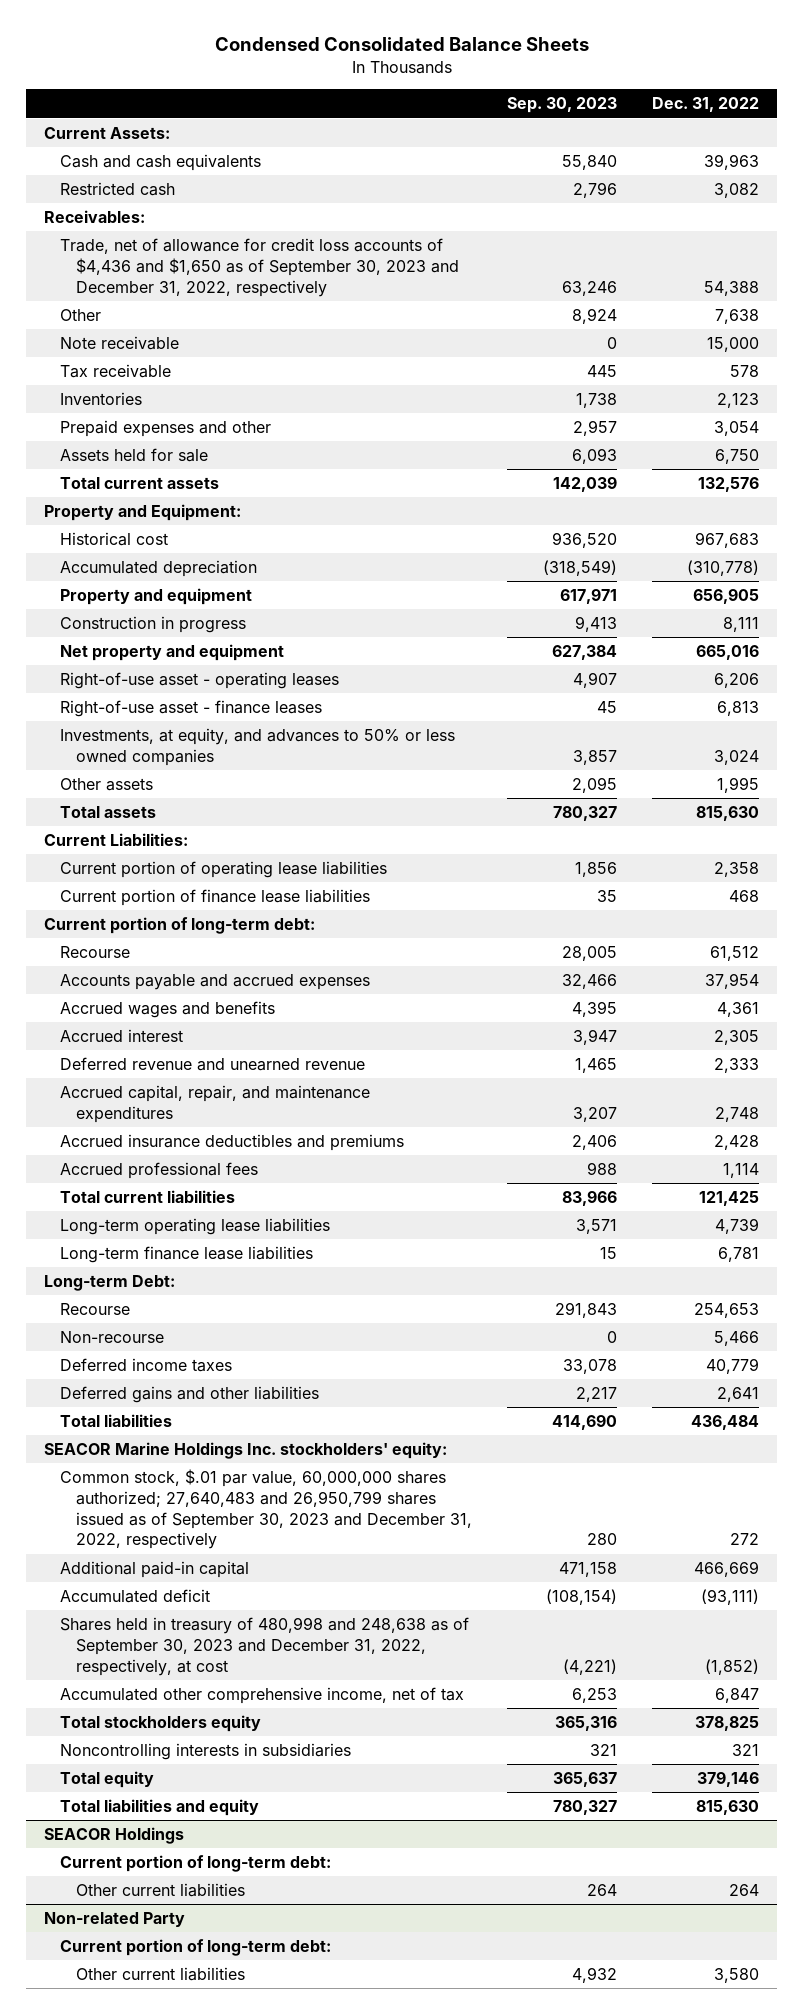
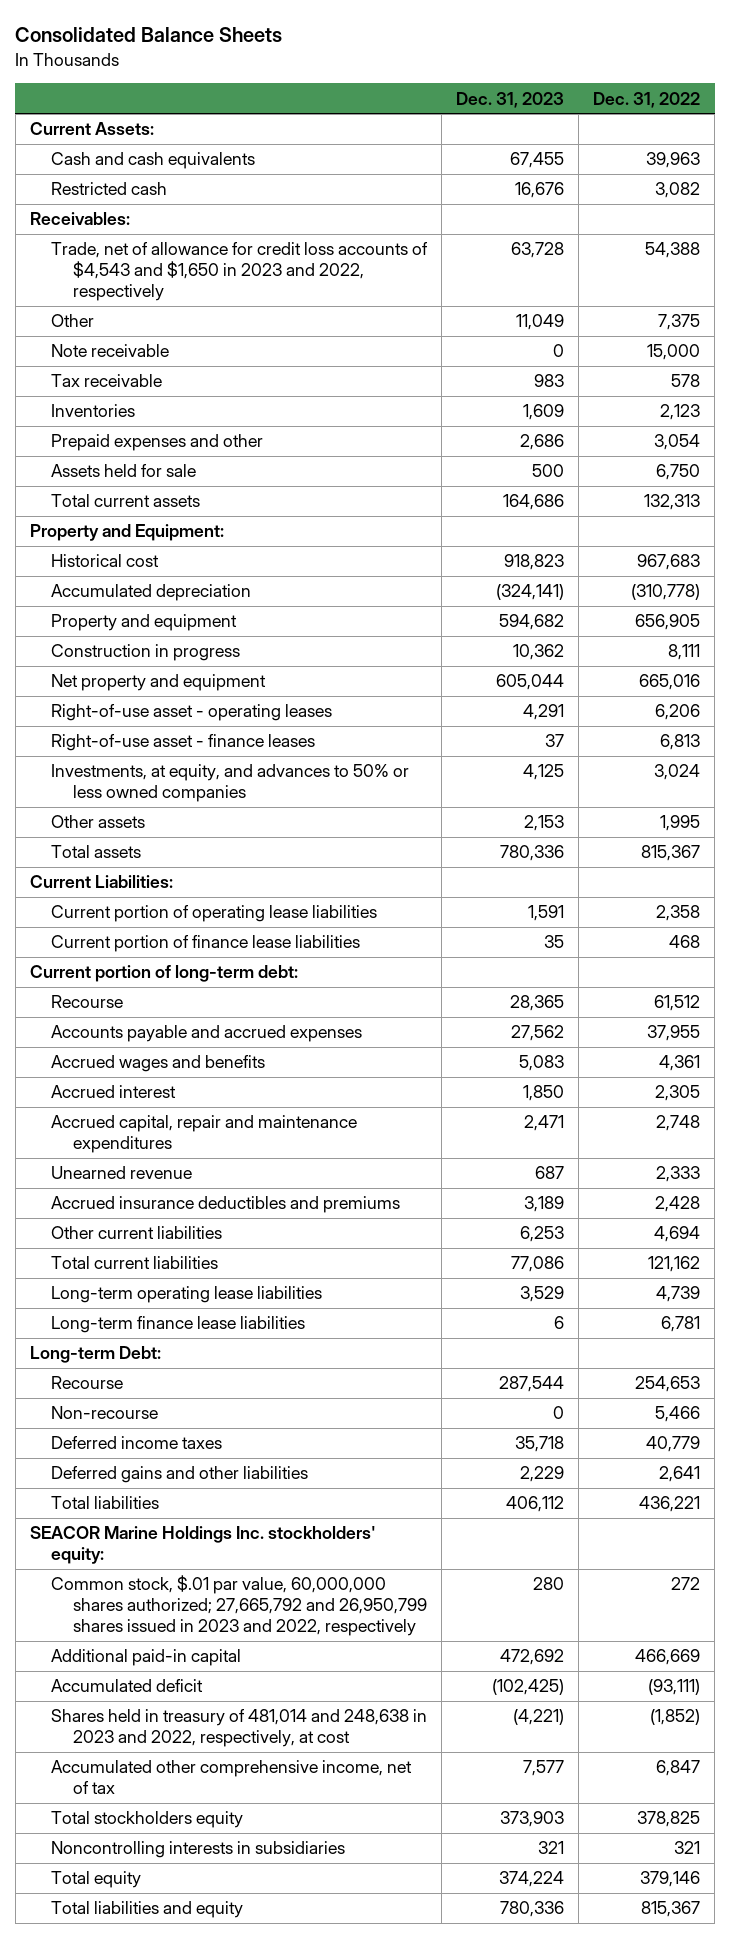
- Condensed Consolidated Balance Sheets
+ Consolidated Balance Sheets
- | Sep. 30, 2023 | Dec. 31, 2022
+ | Dec. 31, 2023 | Dec. 31, 2022
- Trade, net of allowance for credit loss accounts of $4,436 and $1,650 as of September 30, 2023 and December 31, 2022, respectively | 63,246 | 54,388
- Other | 8,924 | 7,638
+ Trade, net of allowance for credit loss accounts of $4,543 and $1,650 in 2023 and 2022, respectively | 63,728 | 54,388
+ Other | 11,049 | 7,375
- Total current assets | 142,039 | 132,576
+ Total current assets | 164,686 | 132,313
- Total assets | 780,327 | 815,630
+ Total assets | 780,336 | 815,367
- Accounts payable and accrued expenses | 32,466 | 37,954
+ Accounts payable and accrued expenses | 27,562 | 37,955
- Deferred revenue and unearned revenue | 1,465 | 2,333
- Accrued capital, repair, and maintenance expenditures | 3,207 | 2,748
+ Accrued capital, repair and maintenance expenditures | 2,471 | 2,748
+ Unearned revenue | 687 | 2,333
- Accrued professional fees | 988 | 1,114
- Total current liabilities | 83,966 | 121,425
+ Other current liabilities | 6,253 | 4,694
+ Total current liabilities | 77,086 | 121,162
- Total liabilities | 414,690 | 436,484
+ Total liabilities | 406,112 | 436,221
- Common stock, $.01 par value, 60,000,000 shares authorized; 27,640,483 and 26,950,799 shares issued as of September 30, 2023 and December 31, 2022, respectively | 280 | 272
+ Common stock, $.01 par value, 60,000,000 shares authorized; 27,665,792 and 26,950,799 shares issued in 2023 and 2022, respectively | 280 | 272
- Shares held in treasury of 480,998 and 248,638 as of September 30, 2023 and December 31, 2022, respectively, at cost | (4,221) | (1,852)
+ Shares held in treasury of 481,014 and 248,638 in 2023 and 2022, respectively, at cost | (4,221) | (1,852)
- Total liabilities and equity | 780,327 | 815,630
- SEACOR Holdings
- Current portion of long-term debt:
- Other current liabilities | 264 | 264
- Non-related Party
- Current portion of long-term debt:
- Other current liabilities | 4,932 | 3,580
+ Total liabilities and equity | 780,336 | 815,367

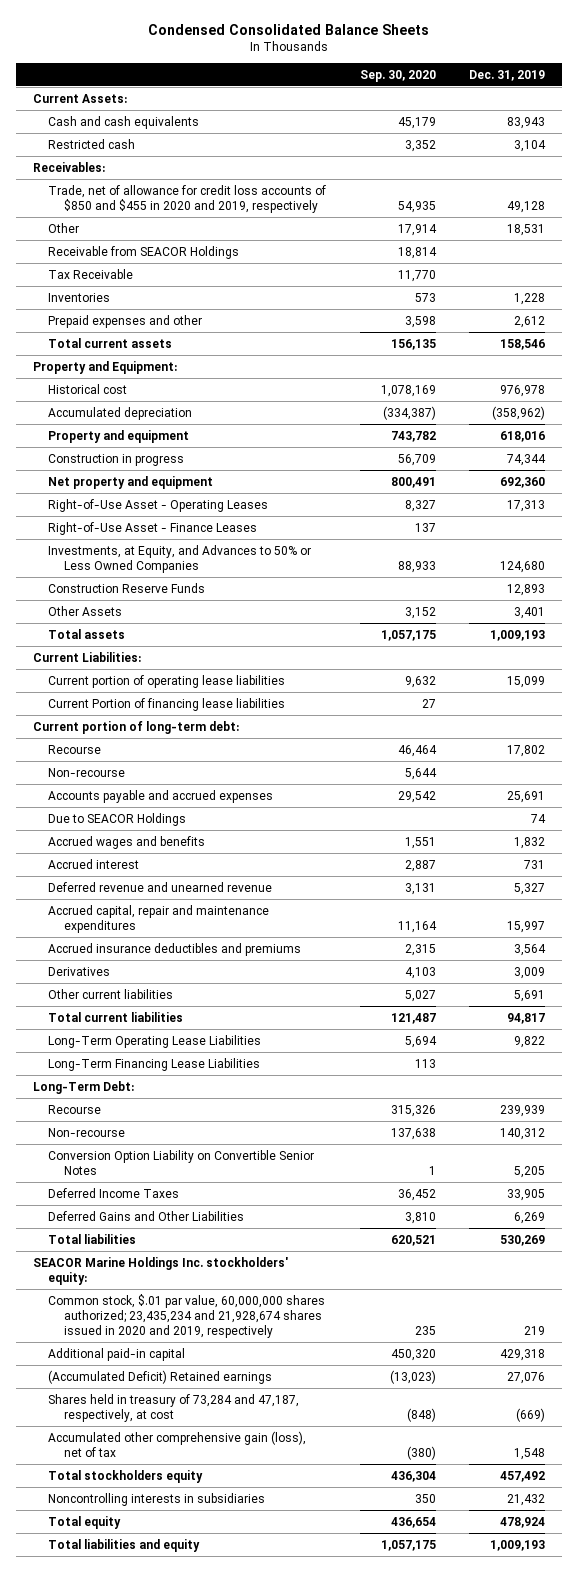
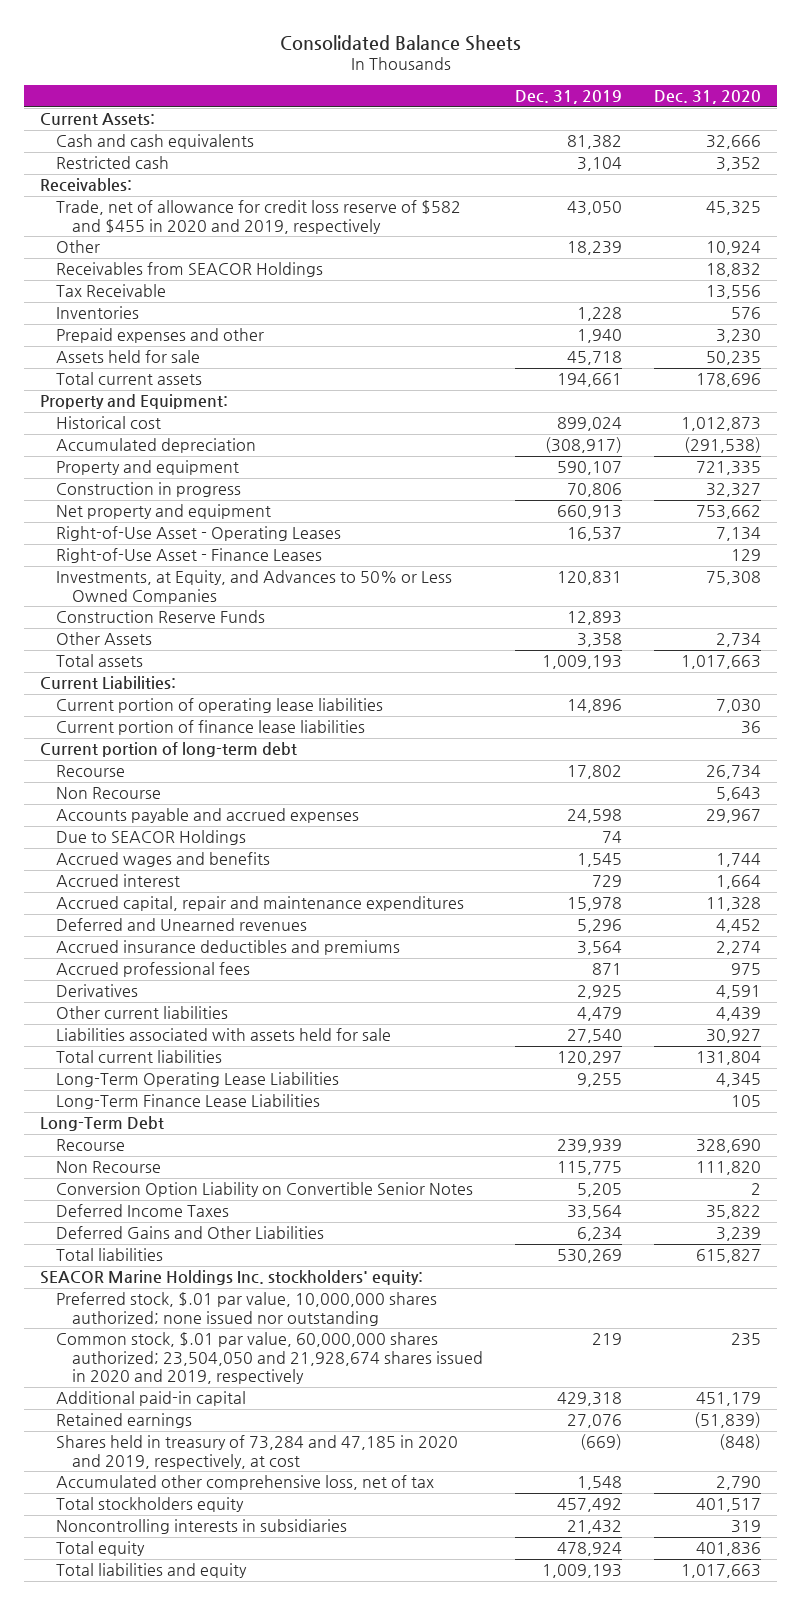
- Condensed Consolidated Balance Sheets
+ Consolidated Balance Sheets
- | Sep. 30, 2020 | Dec. 31, 2019
+ | Dec. 31, 2019 | Dec. 31, 2020
- Cash and cash equivalents | 45,179 | 83,943
+ Cash and cash equivalents | 81,382 | 32,666
- Trade, net of allowance for credit loss accounts of $850 and $455 in 2020 and 2019, respectively | 54,935 | 49,128
- Other | 17,914 | 18,531
- Receivable from SEACOR Holdings | 18,814 |
+ Trade, net of allowance for credit loss reserve of $582 and $455 in 2020 and 2019, respectively | 43,050 | 45,325
+ Other | 18,239 | 10,924
+ Receivables from SEACOR Holdings | | 18,832
- Prepaid expenses and other | 3,598 | 2,612
- Total current assets | 156,135 | 158,546
+ Prepaid expenses and other | 1,940 | 3,230
+ Assets held for sale | 45,718 | 50,235
+ Total current assets | 194,661 | 178,696
- Historical cost | 1,078,169 | 976,978
- Accumulated depreciation | (334,387) | (358,962)
- Property and equipment | 743,782 | 618,016
- Construction in progress | 56,709 | 74,344
- Net property and equipment | 800,491 | 692,360
- Right-of-Use Asset - Operating Leases | 8,327 | 17,313
+ Historical cost | 899,024 | 1,012,873
+ Accumulated depreciation | (308,917) | (291,538)
+ Property and equipment | 590,107 | 721,335
+ Construction in progress | 70,806 | 32,327
+ Net property and equipment | 660,913 | 753,662
+ Right-of-Use Asset - Operating Leases | 16,537 | 7,134
- Investments, at Equity, and Advances to 50% or Less Owned Companies | 88,933 | 124,680
+ Investments, at Equity, and Advances to 50% or Less Owned Companies | 120,831 | 75,308
- Other Assets | 3,152 | 3,401
+ Other Assets | 3,358 | 2,734
- Current portion of operating lease liabilities | 9,632 | 15,099
- Current Portion of financing lease liabilities | 27 |
- Current portion of long-term debt:
+ Current portion of operating lease liabilities | 14,896 | 7,030
+ Current portion of finance lease liabilities | | 36
+ Current portion of long-term debt
- Non-recourse | 5,644 |
- Accounts payable and accrued expenses | 29,542 | 25,691
+ Non Recourse | | 5,643
+ Accounts payable and accrued expenses | 24,598 | 29,967
- Accrued wages and benefits | 1,551 | 1,832
- Accrued interest | 2,887 | 731
- Deferred revenue and unearned revenue | 3,131 | 5,327
- Accrued capital, repair and maintenance expenditures | 11,164 | 15,997
+ Accrued wages and benefits | 1,545 | 1,744
+ Accrued interest | 729 | 1,664
+ Accrued capital, repair and maintenance expenditures | 15,978 | 11,328
+ Deferred and Unearned revenues | 5,296 | 4,452
- Derivatives | 4,103 | 3,009
- Other current liabilities | 5,027 | 5,691
- Total current liabilities | 121,487 | 94,817
- Long-Term Operating Lease Liabilities | 5,694 | 9,822
- Long-Term Financing Lease Liabilities | 113 |
- Long-Term Debt:
+ Accrued professional fees | 871 | 975
+ Derivatives | 2,925 | 4,591
+ Other current liabilities | 4,479 | 4,439
+ Liabilities associated with assets held for sale | 27,540 | 30,927
+ Total current liabilities | 120,297 | 131,804
+ Long-Term Operating Lease Liabilities | 9,255 | 4,345
+ Long-Term Finance Lease Liabilities | | 105
+ Long-Term Debt
- Non-recourse | 137,638 | 140,312
+ Non Recourse | 115,775 | 111,820
- Deferred Income Taxes | 36,452 | 33,905
- Deferred Gains and Other Liabilities | 3,810 | 6,269
+ Deferred Income Taxes | 33,564 | 35,822
+ Deferred Gains and Other Liabilities | 6,234 | 3,239
- Common stock, $.01 par value, 60,000,000 shares authorized; 23,435,234 and 21,928,674 shares issued in 2020 and 2019, respectively | 235 | 219
+ Preferred stock, $.01 par value, 10,000,000 shares authorized; none issued nor outstanding
+ Common stock, $.01 par value, 60,000,000 shares authorized; 23,504,050 and 21,928,674 shares issued in 2020 and 2019, respectively | 219 | 235
- (Accumulated Deficit) Retained earnings | (13,023) | 27,076
- Shares held in treasury of 73,284 and 47,187, respectively, at cost | (848) | (669)
- Accumulated other comprehensive gain (loss), net of tax | (380) | 1,548
+ Retained earnings | 27,076 | (51,839)
+ Shares held in treasury of 73,284 and 47,185 in 2020 and 2019, respectively, at cost | (669) | (848)
+ Accumulated other comprehensive loss, net of tax | 1,548 | 2,790

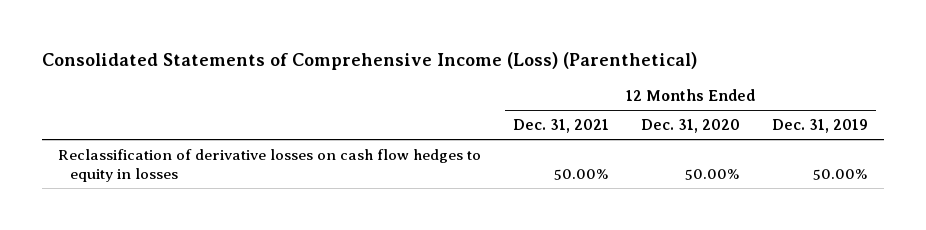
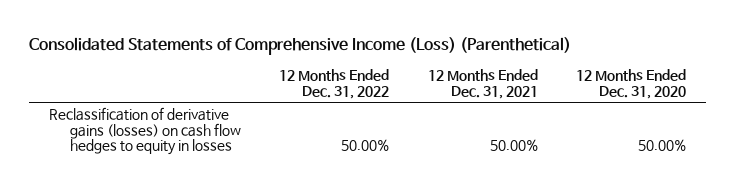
- | 12 Months Ended Dec. 31, 2021 | 12 Months Ended Dec. 31, 2020 | 12 Months Ended Dec. 31, 2019
+ | 12 Months Ended Dec. 31, 2022 | 12 Months Ended Dec. 31, 2021 | 12 Months Ended Dec. 31, 2020
- Reclassification of derivative losses on cash flow hedges to equity in losses | 50.00% | 50.00% | 50.00%
+ Reclassification of derivative gains (losses) on cash flow hedges to equity in losses | 50.00% | 50.00% | 50.00%

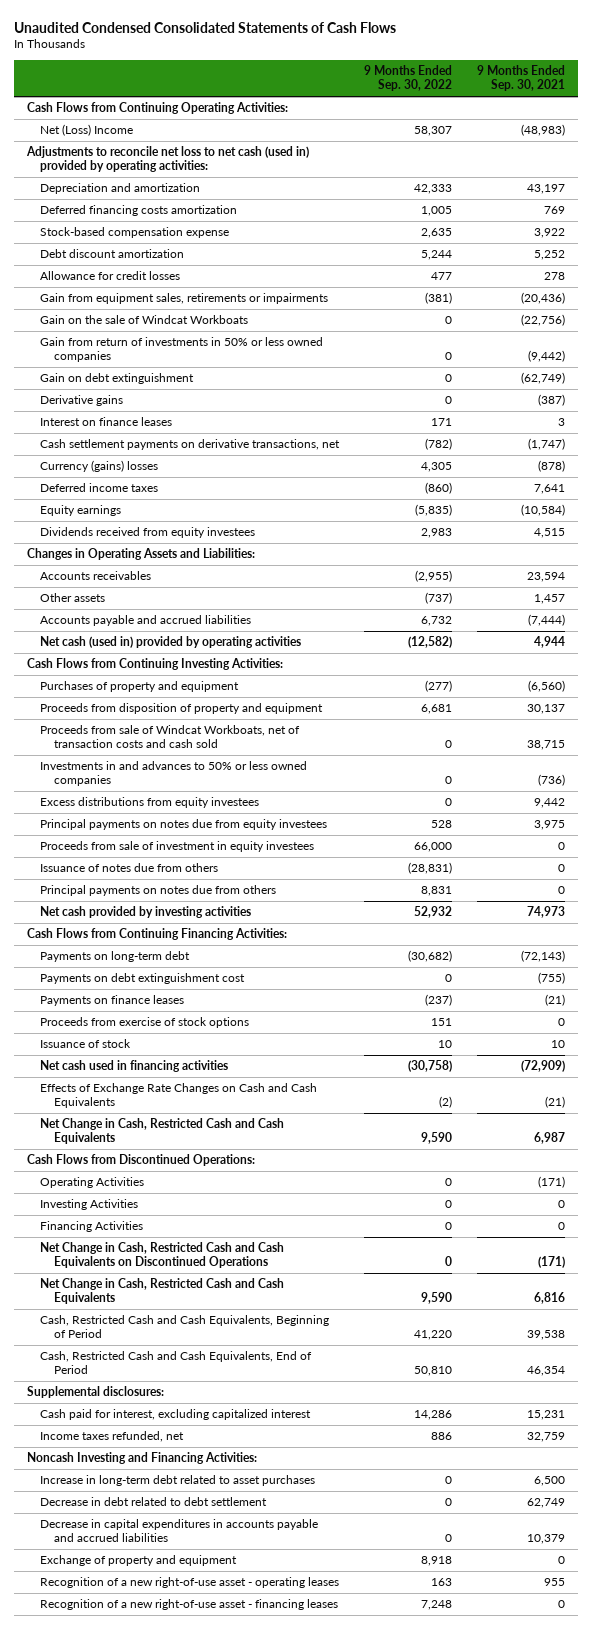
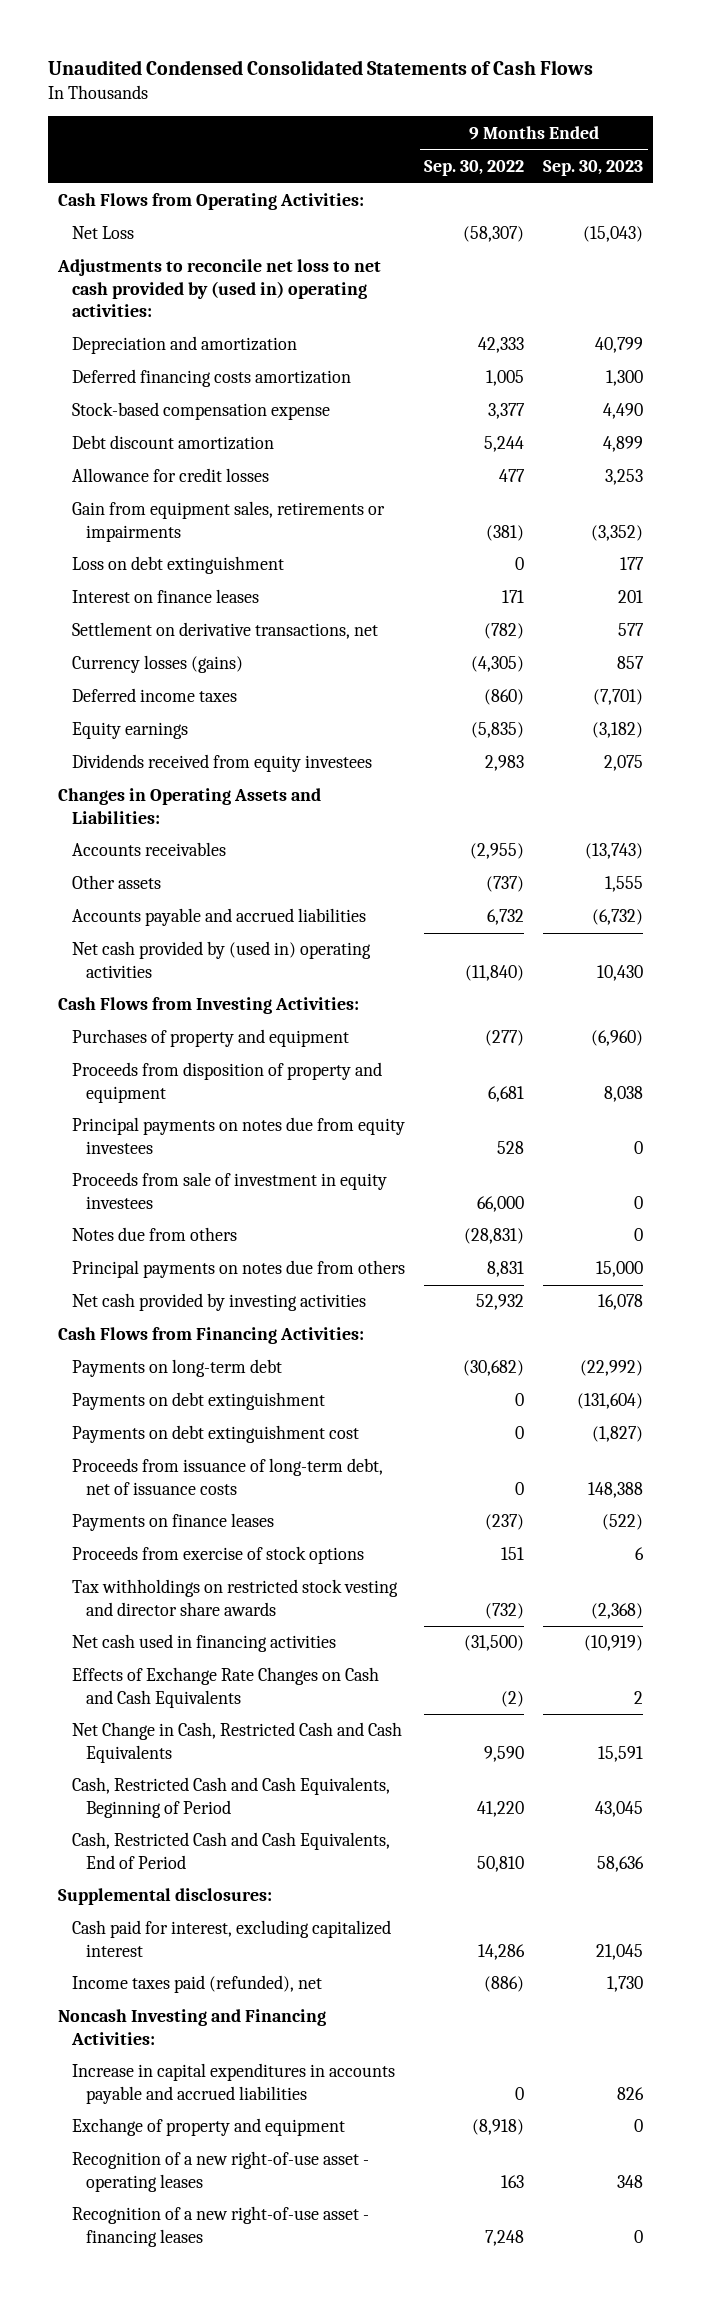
- | 9 Months Ended Sep. 30, 2022 | 9 Months Ended Sep. 30, 2021
+ | 9 Months Ended Sep. 30, 2022 | 9 Months Ended Sep. 30, 2023
- Cash Flows from Continuing Operating Activities:
- Net (Loss) Income | 58,307 | (48,983)
- Adjustments to reconcile net loss to net cash (used in) provided by operating activities:
+ Cash Flows from Operating Activities:
+ Net Loss | (58,307) | (15,043)
+ Adjustments to reconcile net loss to net cash provided by (used in) operating activities:
- Stock-based compensation expense | 2,635 | 3,922
+ Stock-based compensation expense | 3,377 | 4,490
- Gain on the sale of Windcat Workboats | 0 | (22,756)
- Gain from return of investments in 50% or less owned companies | 0 | (9,442)
- Gain on debt extinguishment | 0 | (62,749)
- Derivative gains | 0 | (387)
+ Loss on debt extinguishment | 0 | 177
- Cash settlement payments on derivative transactions, net | (782) | (1,747)
- Currency (gains) losses | 4,305 | (878)
+ Settlement on derivative transactions, net | (782) | 577
+ Currency losses (gains) | (4,305) | 857
- Net cash (used in) provided by operating activities | (12,582) | 4,944
- Cash Flows from Continuing Investing Activities:
+ Net cash provided by (used in) operating activities | (11,840) | 10,430
+ Cash Flows from Investing Activities:
- Proceeds from sale of Windcat Workboats, net of transaction costs and cash sold | 0 | 38,715
- Investments in and advances to 50% or less owned companies | 0 | (736)
- Excess distributions from equity investees | 0 | 9,442
- Issuance of notes due from others | (28,831) | 0
+ Notes due from others | (28,831) | 0
- Cash Flows from Continuing Financing Activities:
+ Cash Flows from Financing Activities:
+ Payments on debt extinguishment | 0 | (131,604)
+ Proceeds from issuance of long-term debt, net of issuance costs | 0 | 148,388
- Issuance of stock | 10 | 10
- Net cash used in financing activities | (30,758) | (72,909)
+ Tax withholdings on restricted stock vesting and director share awards | (732) | (2,368)
+ Net cash used in financing activities | (31,500) | (10,919)
- Cash Flows from Discontinued Operations:
- Operating Activities | 0 | (171)
- Investing Activities | 0 | 0
- Financing Activities | 0 | 0
- Net Change in Cash, Restricted Cash and Cash Equivalents on Discontinued Operations | 0 | (171)
- Net Change in Cash, Restricted Cash and Cash Equivalents | 9,590 | 6,816
- Income taxes refunded, net | 886 | 32,759
+ Income taxes paid (refunded), net | (886) | 1,730
- Increase in long-term debt related to asset purchases | 0 | 6,500
- Decrease in debt related to debt settlement | 0 | 62,749
- Decrease in capital expenditures in accounts payable and accrued liabilities | 0 | 10,379
- Exchange of property and equipment | 8,918 | 0
+ Increase in capital expenditures in accounts payable and accrued liabilities | 0 | 826
+ Exchange of property and equipment | (8,918) | 0

